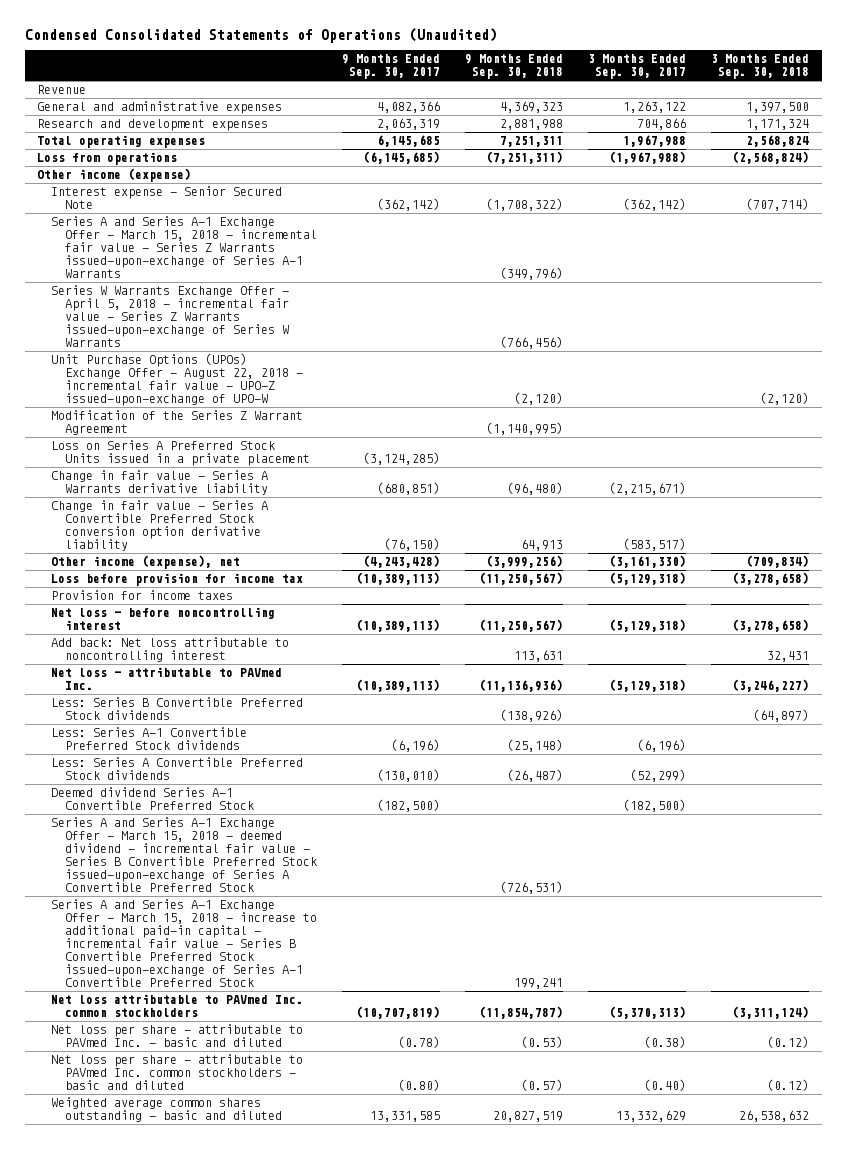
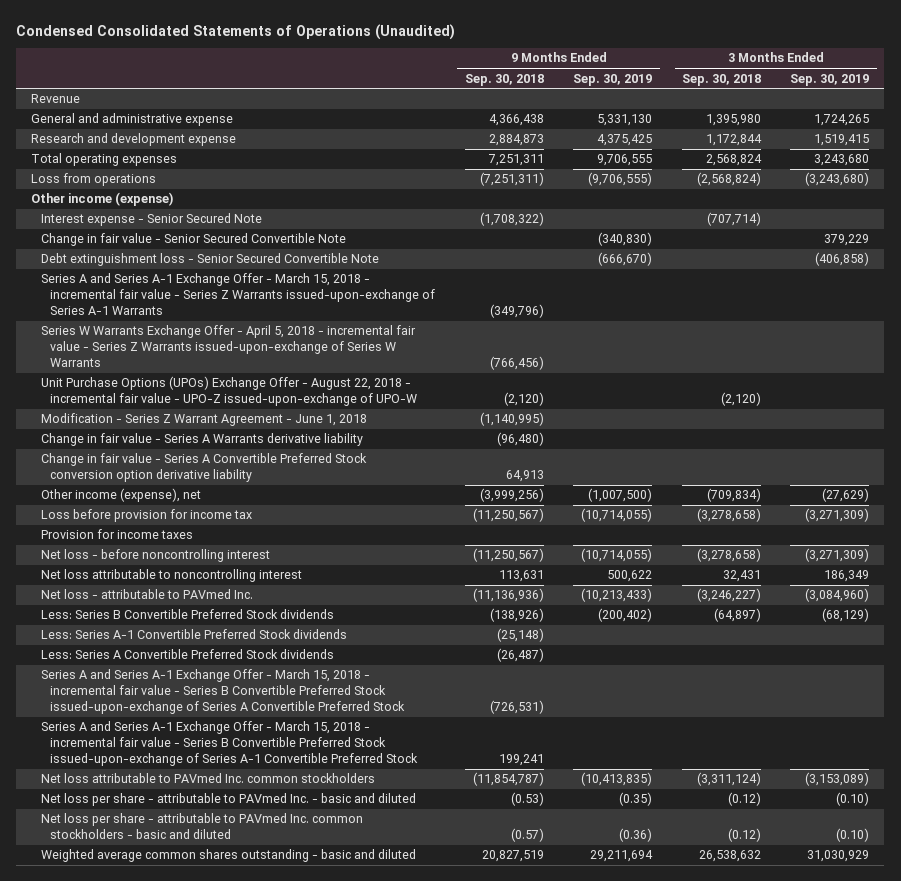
- | 9 Months Ended Sep. 30, 2017 | 9 Months Ended Sep. 30, 2018 | 3 Months Ended Sep. 30, 2017 | 3 Months Ended Sep. 30, 2018
+ | 9 Months Ended Sep. 30, 2018 | 9 Months Ended Sep. 30, 2019 | 3 Months Ended Sep. 30, 2018 | 3 Months Ended Sep. 30, 2019
- General and administrative expenses | 4,082,366 | 4,369,323 | 1,263,122 | 1,397,500
- Research and development expenses | 2,063,319 | 2,881,988 | 704,866 | 1,171,324
+ General and administrative expense | 4,366,438 | 5,331,130 | 1,395,980 | 1,724,265
+ Research and development expense | 2,884,873 | 4,375,425 | 1,172,844 | 1,519,415
+ Change in fair value - Senior Secured Convertible Note | | (340,830) | | 379,229
+ Debt extinguishment loss - Senior Secured Convertible Note | | (666,670) | | (406,858)
- Modification of the Series Z Warrant Agreement | | (1,140,995) | |
- Loss on Series A Preferred Stock Units issued in a private placement | (3,124,285) | | |
+ Modification - Series Z Warrant Agreement - June 1, 2018 | (1,140,995) | | |
- Add back: Net loss attributable to noncontrolling interest | | 113,631 | | 32,431
+ Net loss attributable to noncontrolling interest | 113,631 | 500,622 | 32,431 | 186,349
- Deemed dividend Series A-1 Convertible Preferred Stock | (182,500) | | (182,500) |
- Series A and Series A-1 Exchange Offer - March 15, 2018 - deemed dividend - incremental fair value - Series B Convertible Preferred Stock issued-upon-exchange of Series A Convertible Preferred Stock | | (726,531) | |
- Series A and Series A-1 Exchange Offer - March 15, 2018 - increase to additional paid-in capital - incremental fair value - Series B Convertible Preferred Stock issued-upon-exchange of Series A-1 Convertible Preferred Stock | | 199,241 | |
+ Series A and Series A-1 Exchange Offer - March 15, 2018 - incremental fair value - Series B Convertible Preferred Stock issued-upon-exchange of Series A Convertible Preferred Stock | (726,531) | | |
+ Series A and Series A-1 Exchange Offer - March 15, 2018 - incremental fair value - Series B Convertible Preferred Stock issued-upon-exchange of Series A-1 Convertible Preferred Stock | 199,241 | | |

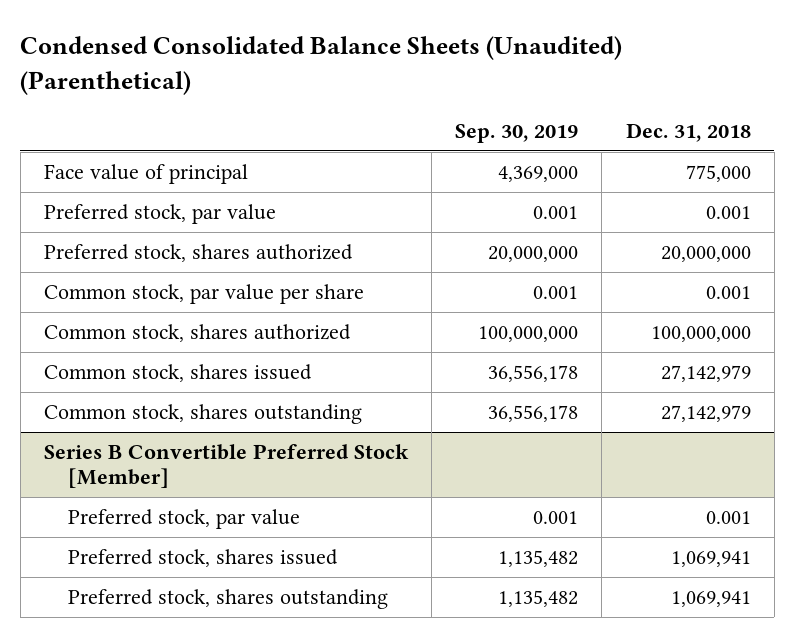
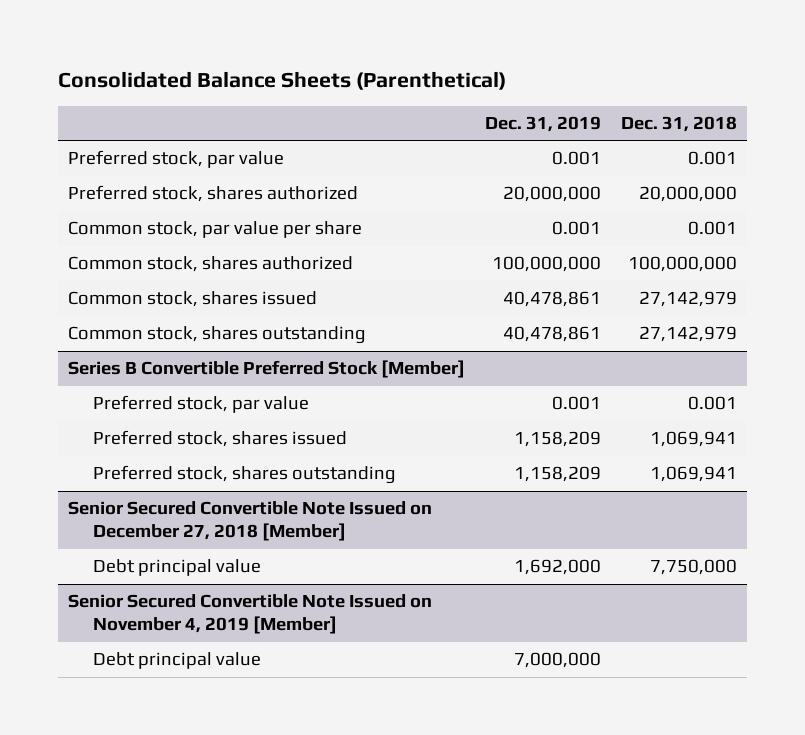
- Condensed Consolidated Balance Sheets (Unaudited) (Parenthetical)
+ Consolidated Balance Sheets (Parenthetical)
- | Sep. 30, 2019 | Dec. 31, 2018
+ | Dec. 31, 2019 | Dec. 31, 2018
- Face value of principal | 4,369,000 | 775,000
+ Senior Secured Convertible Note Issued on December 27, 2018 [Member]
+ Debt principal value | 1,692,000 | 7,750,000
+ Senior Secured Convertible Note Issued on November 4, 2019 [Member]
+ Debt principal value | 7,000,000 |

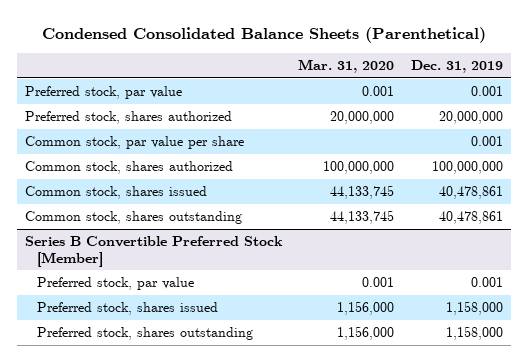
- Consolidated Balance Sheets (Parenthetical)
+ Condensed Consolidated Balance Sheets (Parenthetical)
- | Dec. 31, 2019 | Dec. 31, 2018
+ | Mar. 31, 2020 | Dec. 31, 2019
@ Series B Convertible Preferred Stock [Member]
- Preferred stock, shares issued | 1,158,209 | 1,069,941
- Preferred stock, shares outstanding | 1,158,209 | 1,069,941
- Senior Secured Convertible Note Issued on December 27, 2018 [Member]
- Debt principal value | 1,692,000 | 7,750,000
- Senior Secured Convertible Note Issued on November 4, 2019 [Member]
- Debt principal value | 7,000,000 |
@ Series B Convertible Preferred Stock [Member]
+ Preferred stock, shares issued | 1,156,000 | 1,158,000
+ Preferred stock, shares outstanding | 1,156,000 | 1,158,000

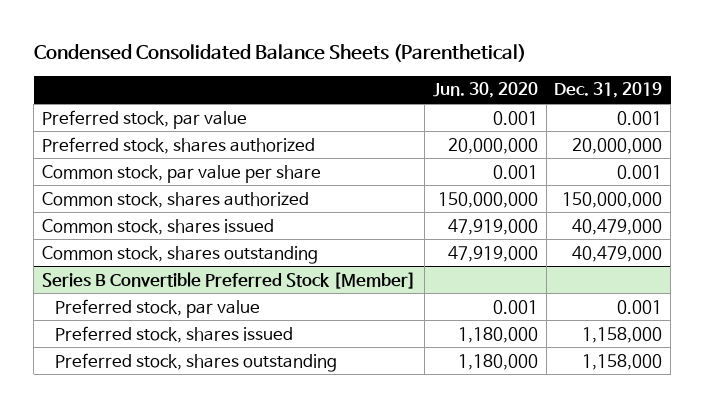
- | Mar. 31, 2020 | Dec. 31, 2019
+ | Jun. 30, 2020 | Dec. 31, 2019
- Common stock, shares authorized | 100,000,000 | 100,000,000
- Common stock, shares issued | 44,133,745 | 40,478,861
- Common stock, shares outstanding | 44,133,745 | 40,478,861
+ Common stock, shares authorized | 150,000,000 | 150,000,000
+ Common stock, shares issued | 47,919,000 | 40,479,000
+ Common stock, shares outstanding | 47,919,000 | 40,479,000

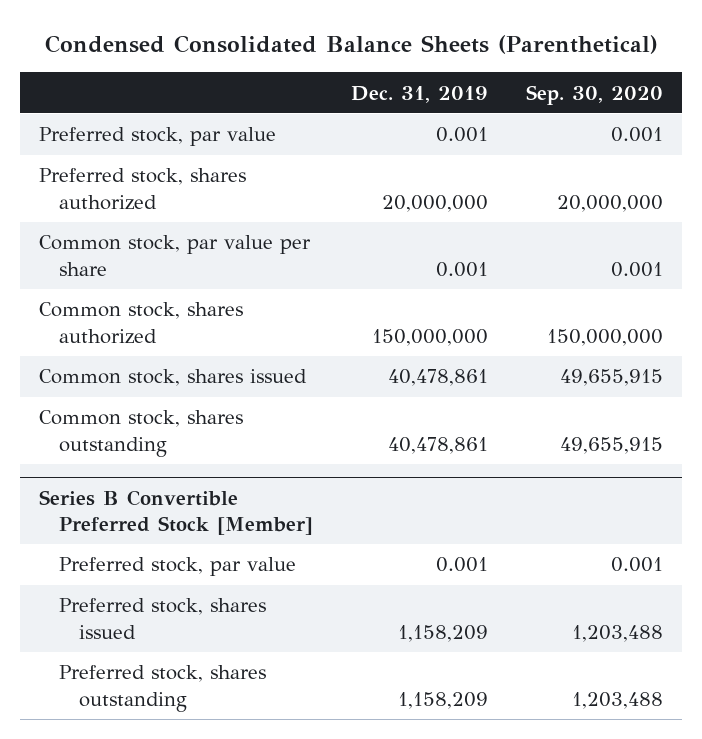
- | Jun. 30, 2020 | Dec. 31, 2019
+ | Dec. 31, 2019 | Sep. 30, 2020
- Common stock, shares issued | 47,919,000 | 40,479,000
- Common stock, shares outstanding | 47,919,000 | 40,479,000
+ Common stock, shares issued | 40,478,861 | 49,655,915
+ Common stock, shares outstanding | 40,478,861 | 49,655,915
@ Series B Convertible Preferred Stock [Member]
- Preferred stock, shares issued | 1,180,000 | 1,158,000
- Preferred stock, shares outstanding | 1,180,000 | 1,158,000
+ Preferred stock, shares issued | 1,158,209 | 1,203,488
+ Preferred stock, shares outstanding | 1,158,209 | 1,203,488

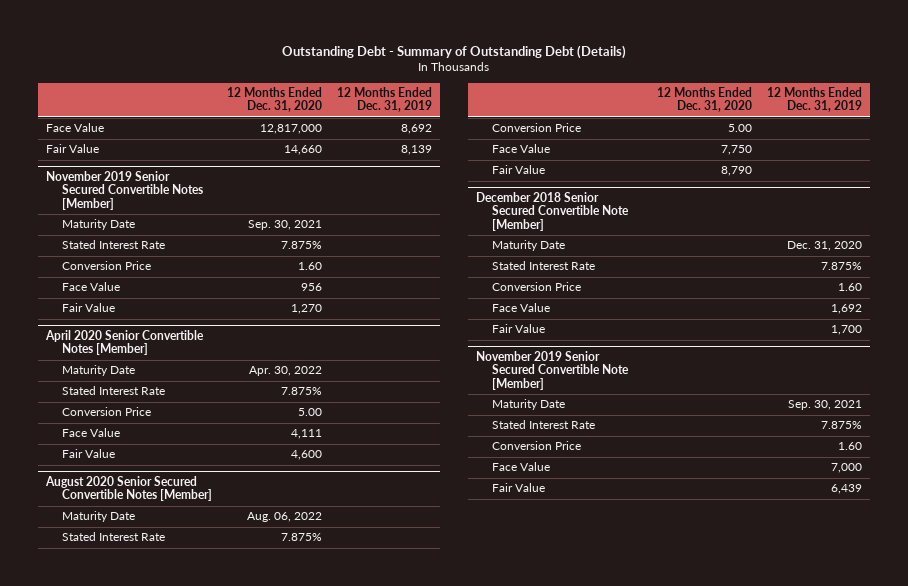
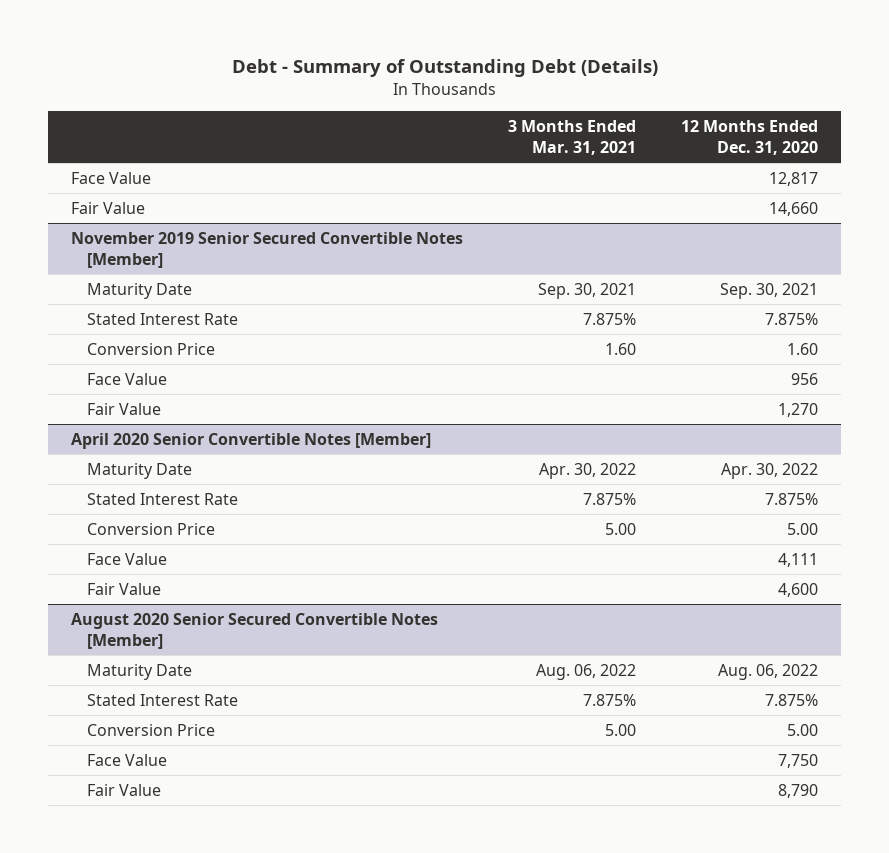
- Outstanding Debt - Summary of Outstanding Debt (Details)
+ Debt - Summary of Outstanding Debt (Details)
- | 12 Months Ended Dec. 31, 2020 | 12 Months Ended Dec. 31, 2019
+ | 3 Months Ended Mar. 31, 2021 | 12 Months Ended Dec. 31, 2020
- Face Value | 12,817,000 | 8,692
+ Face Value | | 12,817
- December 2018 Senior Secured Convertible Note [Member]
- Maturity Date | | Dec. 31, 2020
- Stated Interest Rate | | 7.875%
- Conversion Price | | 1.60
- Face Value | | 1,692
- Fair Value | | 1,700
- November 2019 Senior Secured Convertible Note [Member]
- Maturity Date | | Sep. 30, 2021
- Stated Interest Rate | | 7.875%
- Conversion Price | | 1.60
- Face Value | | 7,000
- Fair Value | | 6,439

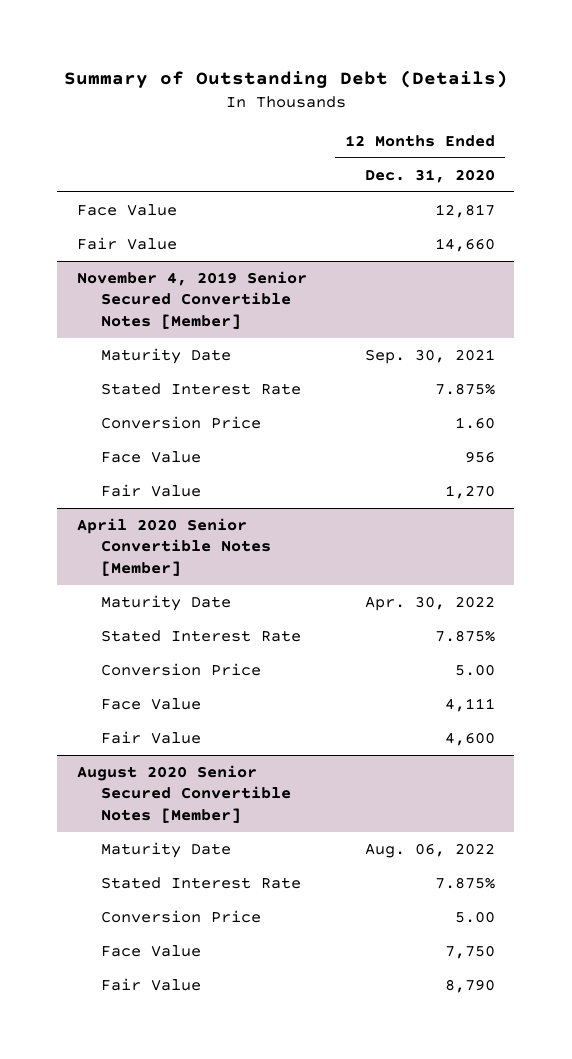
- Debt - Summary of Outstanding Debt (Details)
+ Summary of Outstanding Debt (Details)
- | 3 Months Ended Mar. 31, 2021 | 12 Months Ended Dec. 31, 2020
+ | 12 Months Ended Dec. 31, 2020
- November 2019 Senior Secured Convertible Notes [Member]
+ November 4, 2019 Senior Secured Convertible Notes [Member]

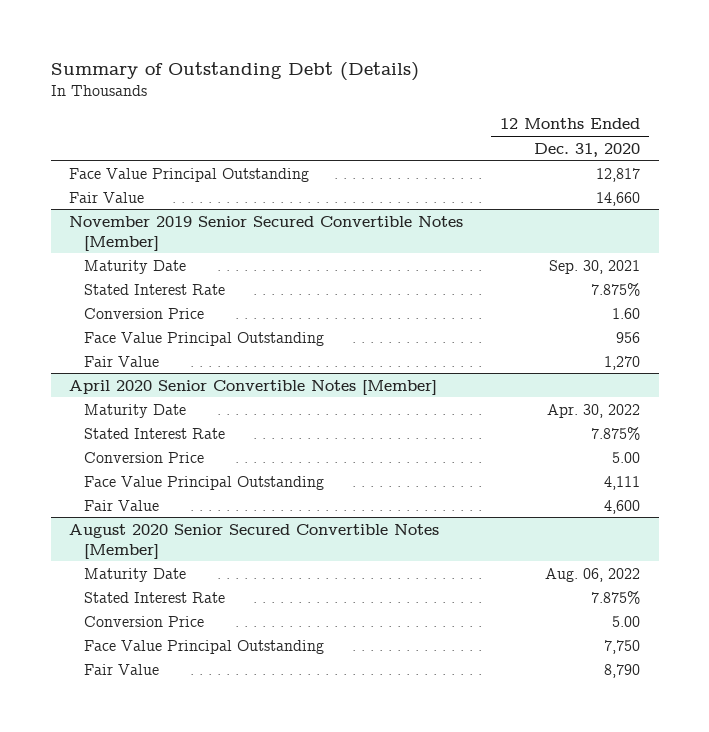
- Face Value | 12,817
+ Face Value Principal Outstanding | 12,817
- November 4, 2019 Senior Secured Convertible Notes [Member]
+ November 2019 Senior Secured Convertible Notes [Member]
- Face Value | 956
+ Face Value Principal Outstanding | 956
@ April 2020 Senior Convertible Notes [Member]
- Face Value | 4,111
+ Face Value Principal Outstanding | 4,111
@ August 2020 Senior Secured Convertible Notes [Member]
- Face Value | 7,750
+ Face Value Principal Outstanding | 7,750

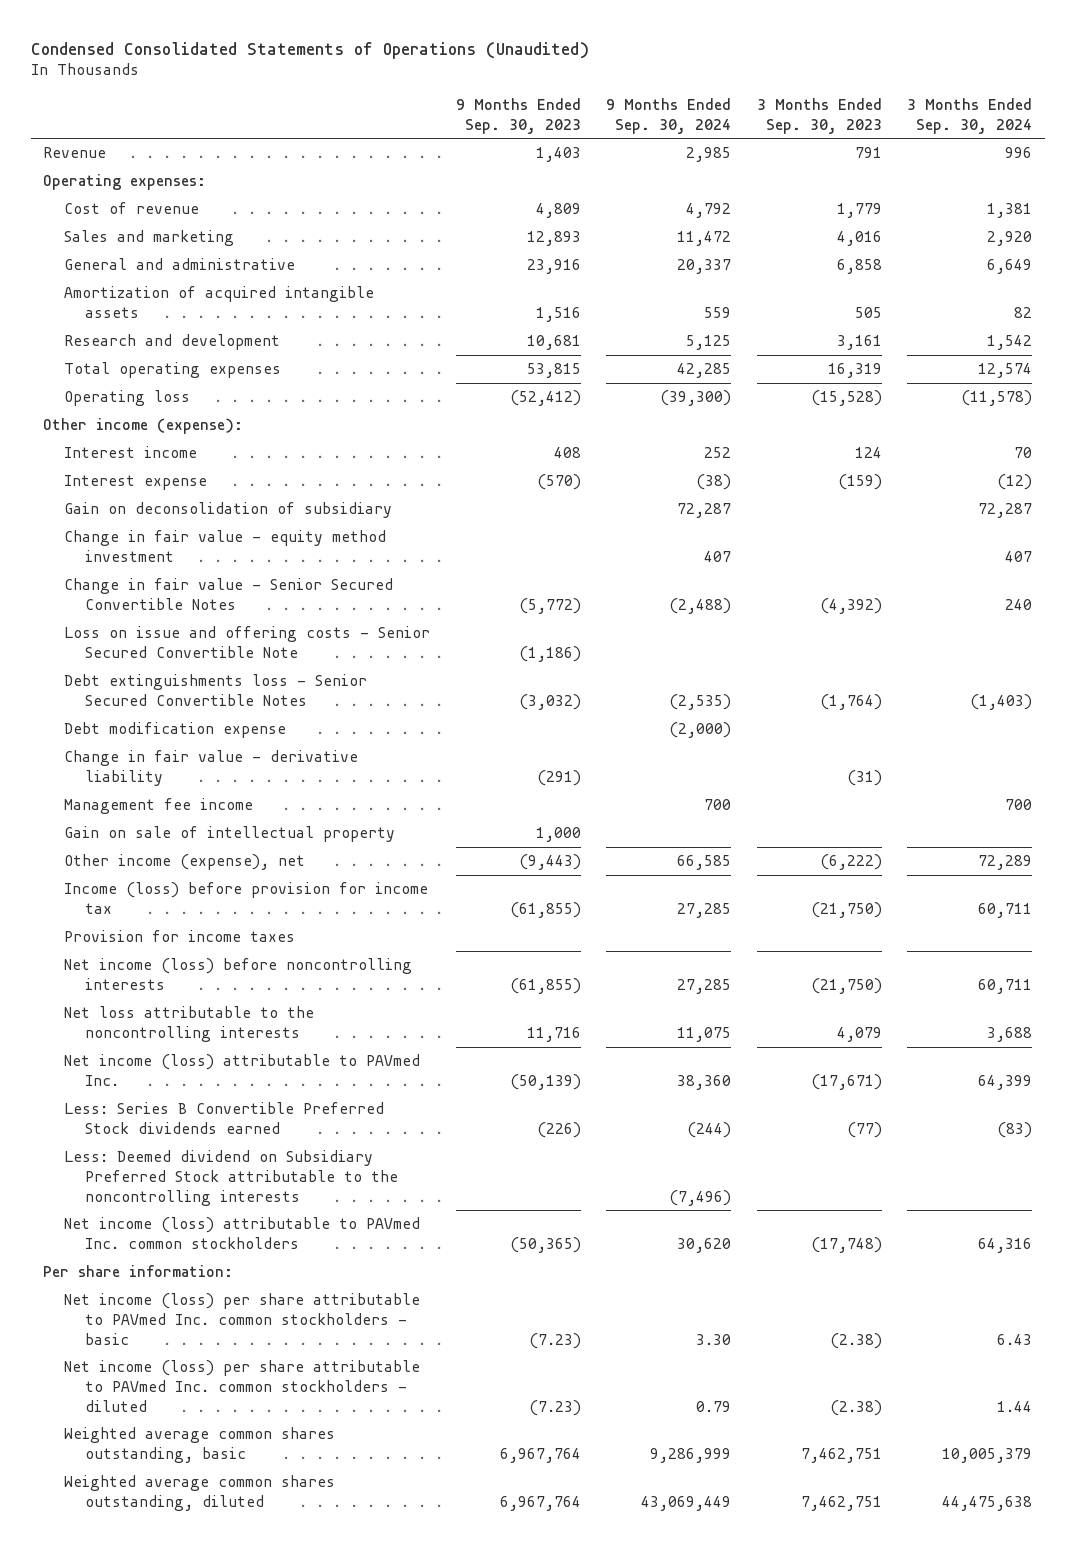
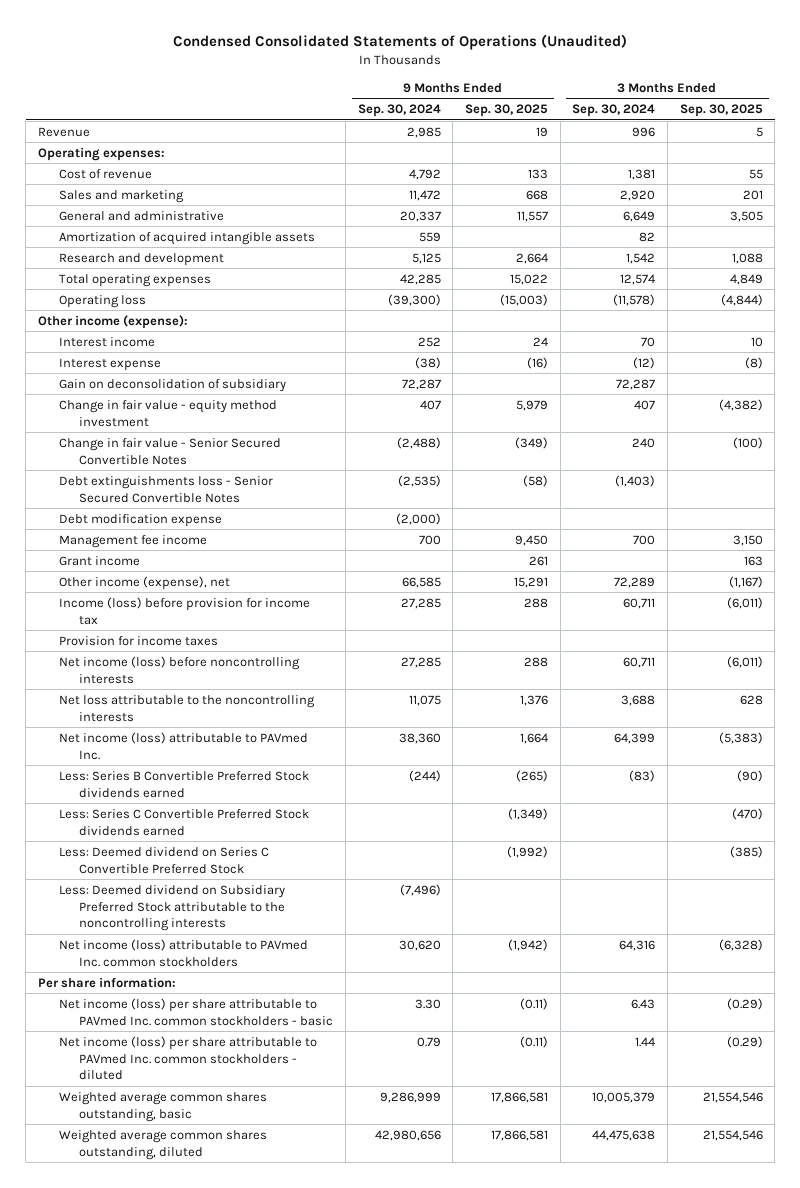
- | 9 Months Ended Sep. 30, 2023 | 9 Months Ended Sep. 30, 2024 | 3 Months Ended Sep. 30, 2023 | 3 Months Ended Sep. 30, 2024
+ | 9 Months Ended Sep. 30, 2024 | 9 Months Ended Sep. 30, 2025 | 3 Months Ended Sep. 30, 2024 | 3 Months Ended Sep. 30, 2025
- Loss on issue and offering costs - Senior Secured Convertible Note | (1,186) | | |
- Change in fair value - derivative liability | (291) | | (31) |
- Gain on sale of intellectual property | 1,000 | | |
+ Grant income | | 261 | | 163
+ Less: Series C Convertible Preferred Stock dividends earned | | (1,349) | | (470)
+ Less: Deemed dividend on Series C Convertible Preferred Stock | | (1,992) | | (385)
- Weighted average common shares outstanding, diluted | 6,967,764 | 43,069,449 | 7,462,751 | 44,475,638
+ Weighted average common shares outstanding, diluted | 42,980,656 | 17,866,581 | 44,475,638 | 21,554,546

